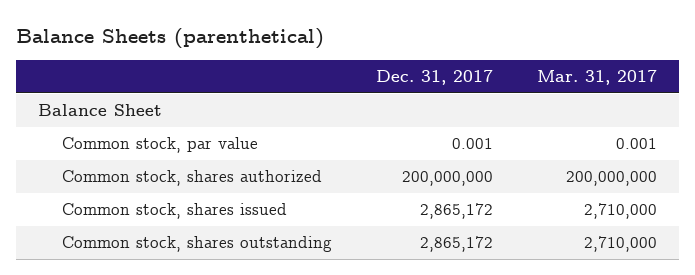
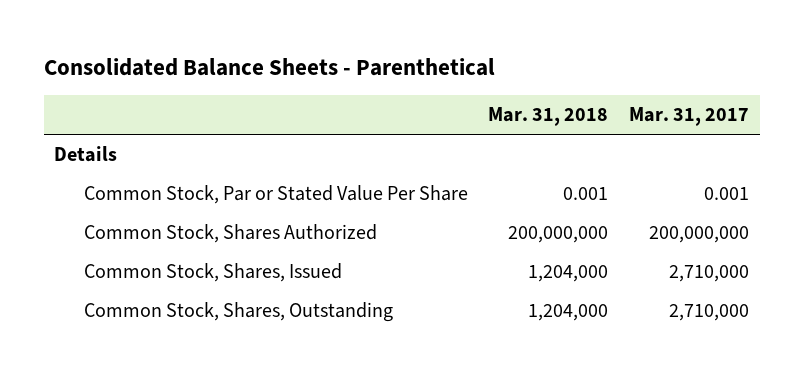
- Balance Sheets (parenthetical)
+ Consolidated Balance Sheets - Parenthetical
- | Dec. 31, 2017 | Mar. 31, 2017
+ | Mar. 31, 2018 | Mar. 31, 2017
- Balance Sheet
- Common stock, par value | 0.001 | 0.001
- Common stock, shares authorized | 200,000,000 | 200,000,000
- Common stock, shares issued | 2,865,172 | 2,710,000
- Common stock, shares outstanding | 2,865,172 | 2,710,000
+ Details
+ Common Stock, Par or Stated Value Per Share | 0.001 | 0.001
+ Common Stock, Shares Authorized | 200,000,000 | 200,000,000
+ Common Stock, Shares, Issued | 1,204,000 | 2,710,000
+ Common Stock, Shares, Outstanding | 1,204,000 | 2,710,000

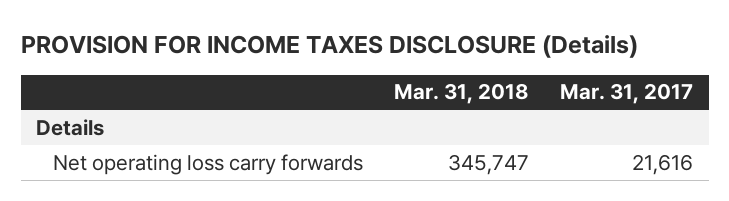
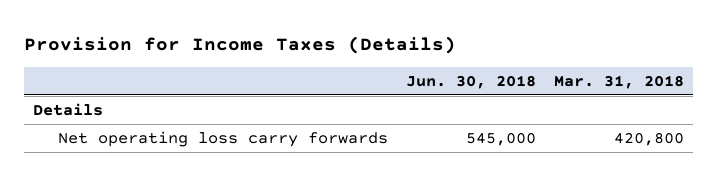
- PROVISION FOR INCOME TAXES DISCLOSURE (Details)
+ Provision for Income Taxes (Details)
- | Mar. 31, 2018 | Mar. 31, 2017
+ | Jun. 30, 2018 | Mar. 31, 2018
- Net operating loss carry forwards | 345,747 | 21,616
+ Net operating loss carry forwards | 545,000 | 420,800

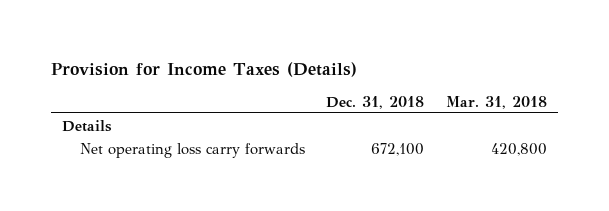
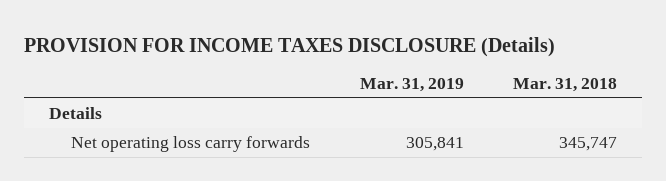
- Provision for Income Taxes (Details)
+ PROVISION FOR INCOME TAXES DISCLOSURE (Details)
- | Dec. 31, 2018 | Mar. 31, 2018
+ | Mar. 31, 2019 | Mar. 31, 2018
- Net operating loss carry forwards | 672,100 | 420,800
+ Net operating loss carry forwards | 305,841 | 345,747

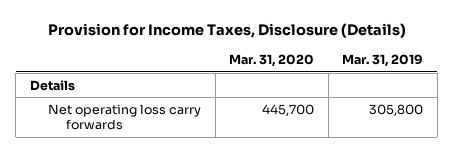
- PROVISION FOR INCOME TAXES DISCLOSURE (Details)
+ Provision for Income Taxes, Disclosure (Details)
- | Mar. 31, 2019 | Mar. 31, 2018
+ | Mar. 31, 2020 | Mar. 31, 2019
- Net operating loss carry forwards | 305,841 | 345,747
+ Net operating loss carry forwards | 445,700 | 305,800

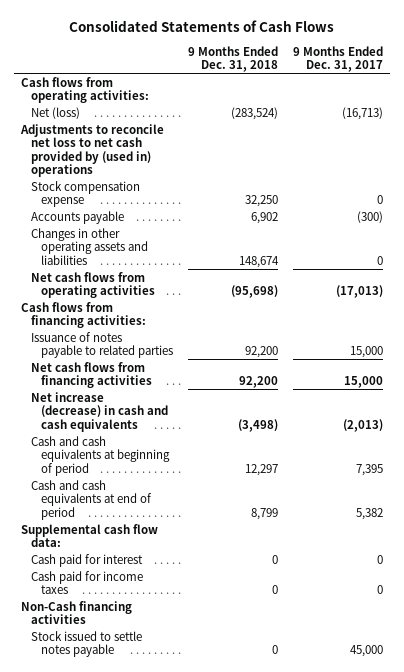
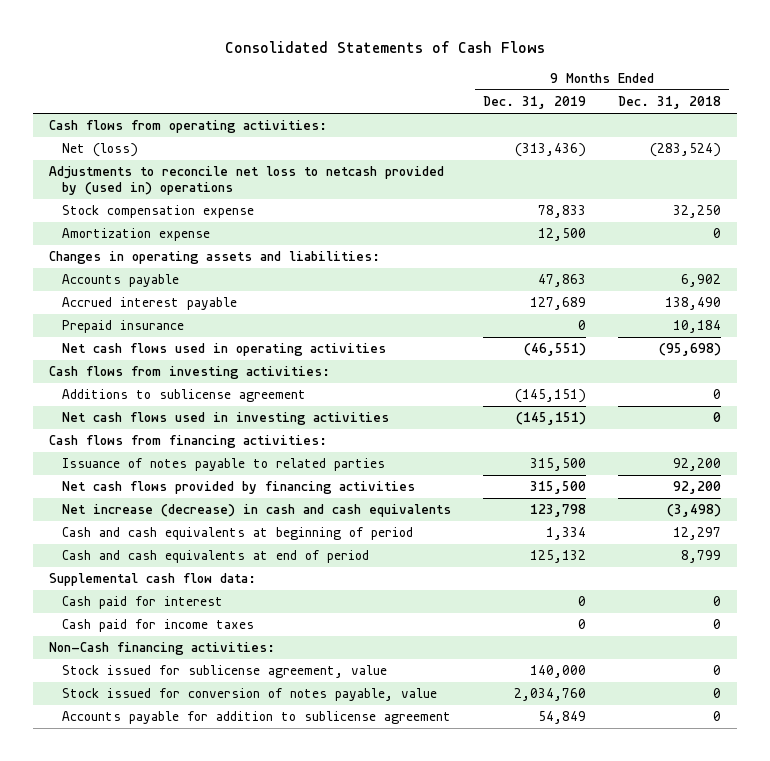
- | 9 Months Ended Dec. 31, 2018 | 9 Months Ended Dec. 31, 2017
+ | 9 Months Ended Dec. 31, 2019 | 9 Months Ended Dec. 31, 2018
- Adjustments to reconcile net loss to net cash provided by (used in) operations
+ Adjustments to reconcile net loss to netcash provided by (used in) operations
+ Amortization expense | 12,500 | 0
+ Changes in operating assets and liabilities:
- Changes in other operating assets and liabilities | 148,674 | 0
- Net cash flows from operating activities | (95,698) | (17,013)
+ Accrued interest payable | 127,689 | 138,490
+ Prepaid insurance | 0 | 10,184
+ Net cash flows used in operating activities | (46,551) | (95,698)
+ Cash flows from investing activities:
+ Additions to sublicense agreement | (145,151) | 0
+ Net cash flows used in investing activities | (145,151) | 0
- Net cash flows from financing activities | 92,200 | 15,000
+ Net cash flows provided by financing activities | 315,500 | 92,200
- Non-Cash financing activities
- Stock issued to settle notes payable | 0 | 45,000
+ Non-Cash financing activities:
+ Stock issued for sublicense agreement, value | 140,000 | 0
+ Stock issued for conversion of notes payable, value | 2,034,760 | 0
+ Accounts payable for addition to sublicense agreement | 54,849 | 0

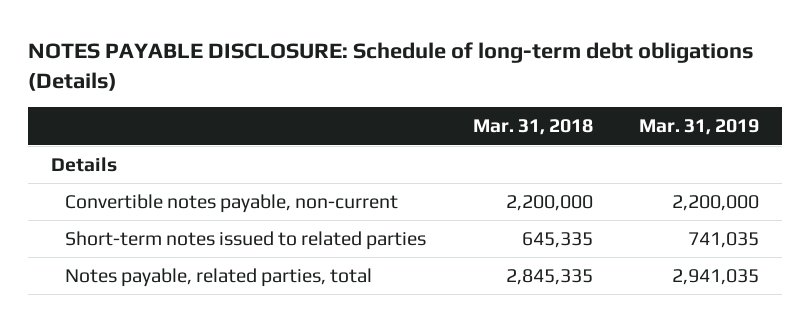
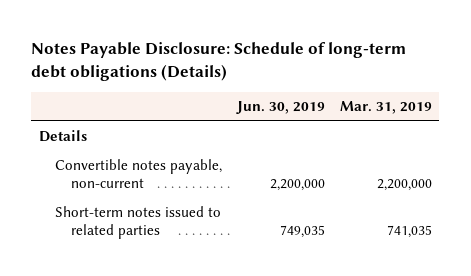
- NOTES PAYABLE DISCLOSURE: Schedule of long-term debt obligations (Details)
+ Notes Payable Disclosure: Schedule of long-term debt obligations (Details)
- | Mar. 31, 2018 | Mar. 31, 2019
+ | Jun. 30, 2019 | Mar. 31, 2019
- Notes payable, related parties, total | 2,845,335 | 2,941,035

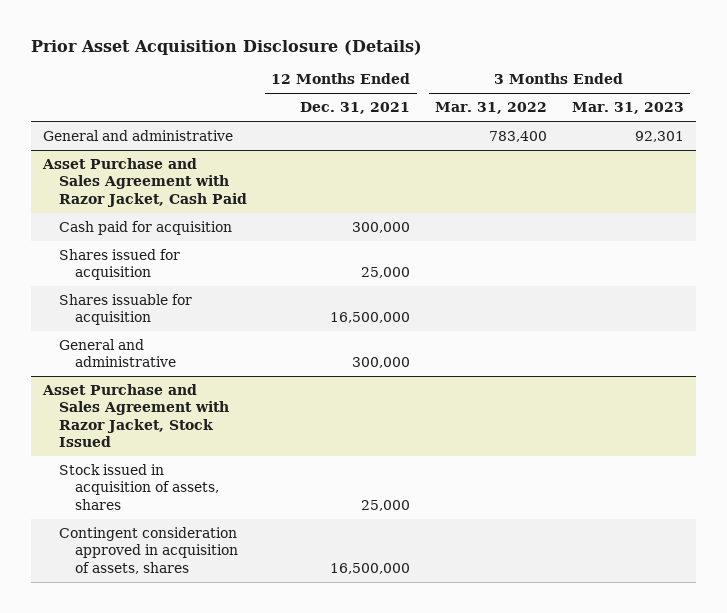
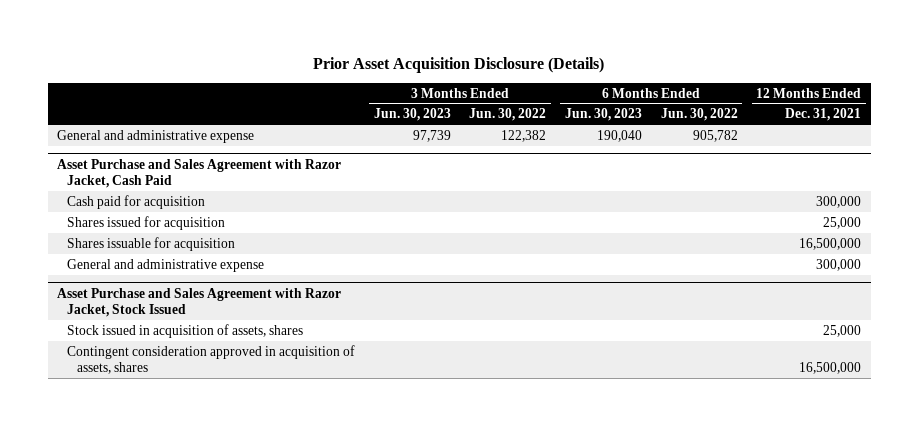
- | 12 Months Ended Dec. 31, 2021 | 3 Months Ended Mar. 31, 2022 | 3 Months Ended Mar. 31, 2023
+ | 3 Months Ended Jun. 30, 2023 | 3 Months Ended Jun. 30, 2022 | 6 Months Ended Jun. 30, 2023 | 6 Months Ended Jun. 30, 2022 | 12 Months Ended Dec. 31, 2021
- General and administrative | | 783,400 | 92,301
+ General and administrative expense | 97,739 | 122,382 | 190,040 | 905,782 |
@ Asset Purchase and Sales Agreement with Razor Jacket, Cash Paid
- General and administrative | 300,000 | |
+ General and administrative expense | | | | | 300,000

